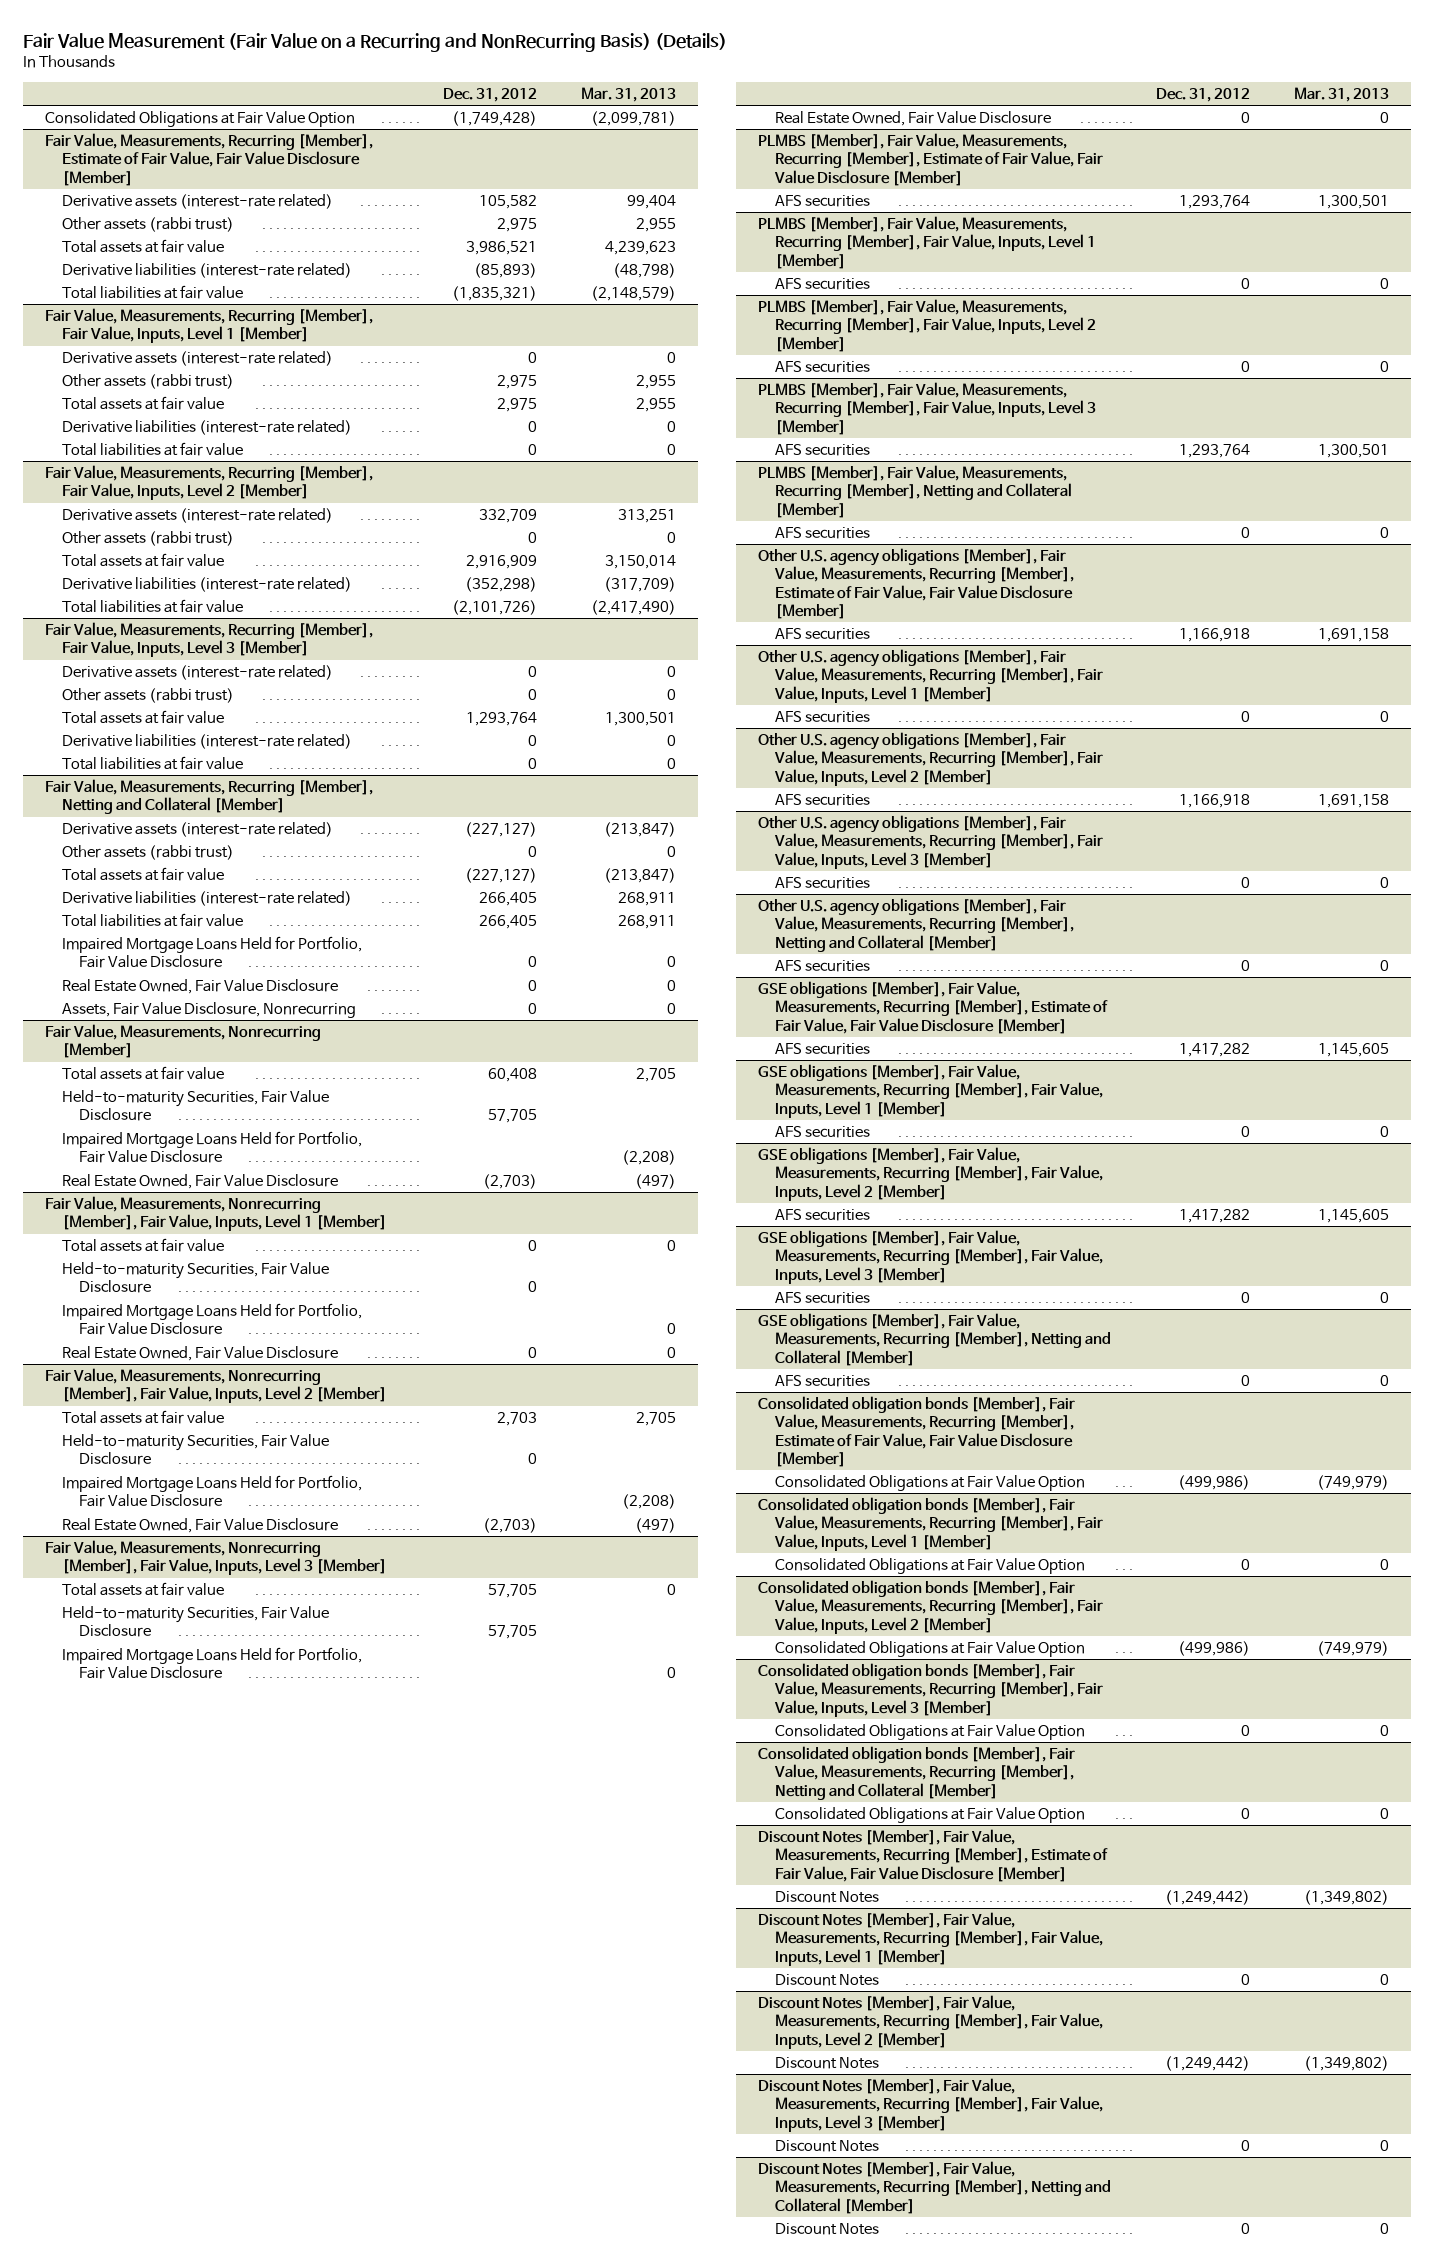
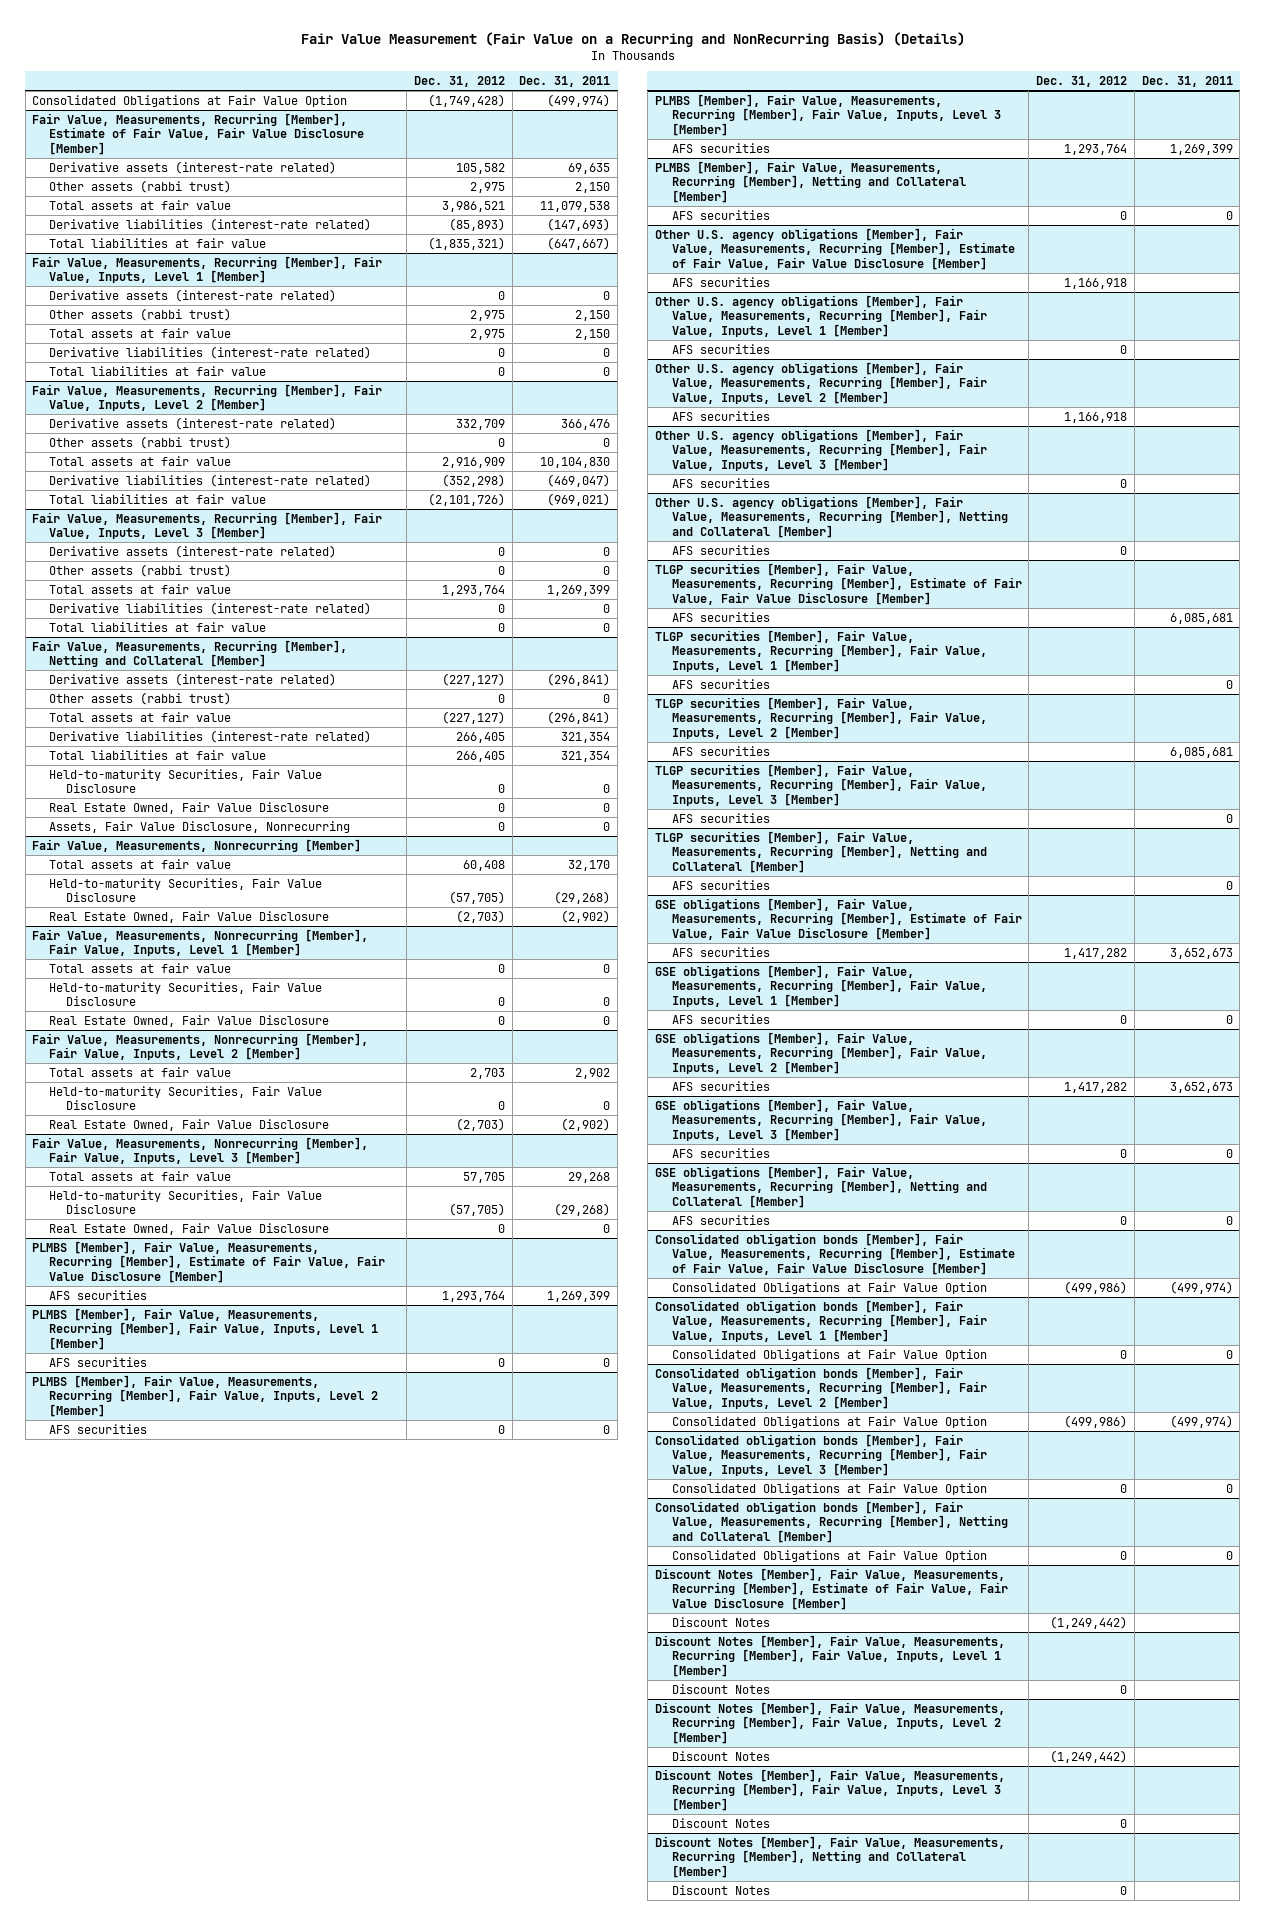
- | Dec. 31, 2012 | Mar. 31, 2013
+ | Dec. 31, 2012 | Dec. 31, 2011
@ Fair Value, Measurements, Recurring [Member], Netting and Collateral [Member]
- Impaired Mortgage Loans Held for Portfolio, Fair Value Disclosure | 0 | 0
+ Held-to-maturity Securities, Fair Value Disclosure | 0 | 0
@ Fair Value, Measurements, Nonrecurring [Member]
- Held-to-maturity Securities, Fair Value Disclosure | 57,705 |
- Impaired Mortgage Loans Held for Portfolio, Fair Value Disclosure | | (2,208)
+ Held-to-maturity Securities, Fair Value Disclosure | (57,705) | (29,268)
@ Fair Value, Measurements, Nonrecurring [Member], Fair Value, Inputs, Level 1 [Member]
- Impaired Mortgage Loans Held for Portfolio, Fair Value Disclosure | | 0
@ Fair Value, Measurements, Nonrecurring [Member], Fair Value, Inputs, Level 2 [Member]
- Impaired Mortgage Loans Held for Portfolio, Fair Value Disclosure | | (2,208)
@ Fair Value, Measurements, Nonrecurring [Member], Fair Value, Inputs, Level 3 [Member]
- Held-to-maturity Securities, Fair Value Disclosure | 57,705 |
- Impaired Mortgage Loans Held for Portfolio, Fair Value Disclosure | | 0
+ Held-to-maturity Securities, Fair Value Disclosure | (57,705) | (29,268)
+ TLGP securities [Member], Fair Value, Measurements, Recurring [Member], Estimate of Fair Value, Fair Value Disclosure [Member]
+ AFS securities | | 6,085,681
+ TLGP securities [Member], Fair Value, Measurements, Recurring [Member], Fair Value, Inputs, Level 1 [Member]
+ AFS securities | | 0
+ TLGP securities [Member], Fair Value, Measurements, Recurring [Member], Fair Value, Inputs, Level 2 [Member]
+ AFS securities | | 6,085,681
+ TLGP securities [Member], Fair Value, Measurements, Recurring [Member], Fair Value, Inputs, Level 3 [Member]
+ AFS securities | | 0
+ TLGP securities [Member], Fair Value, Measurements, Recurring [Member], Netting and Collateral [Member]
+ AFS securities | | 0

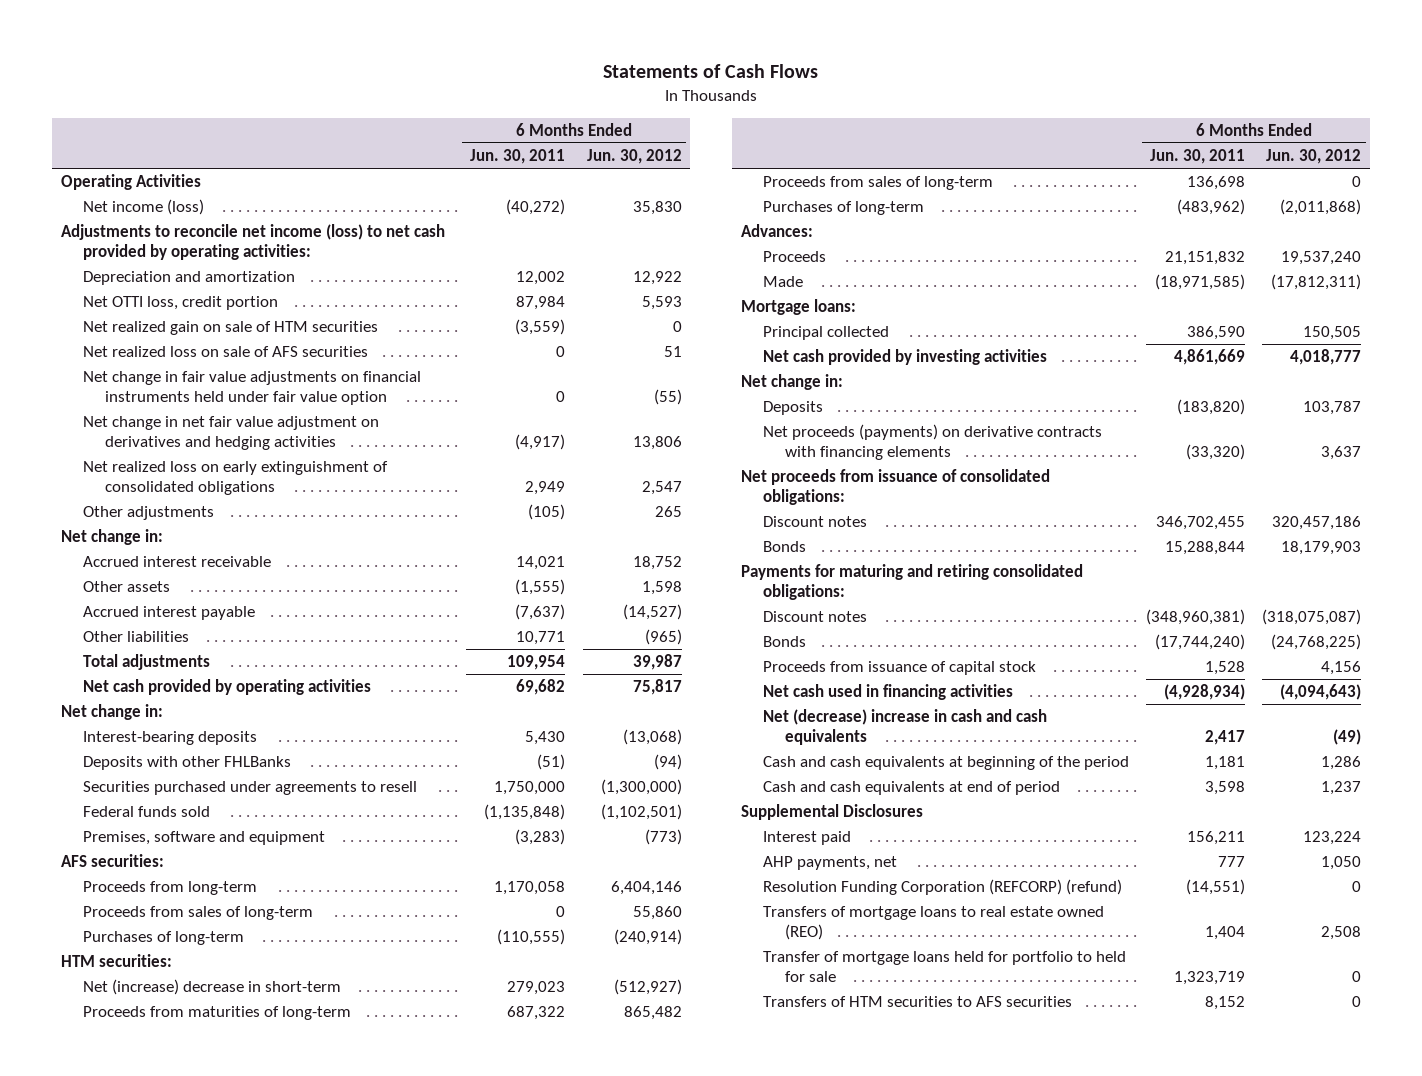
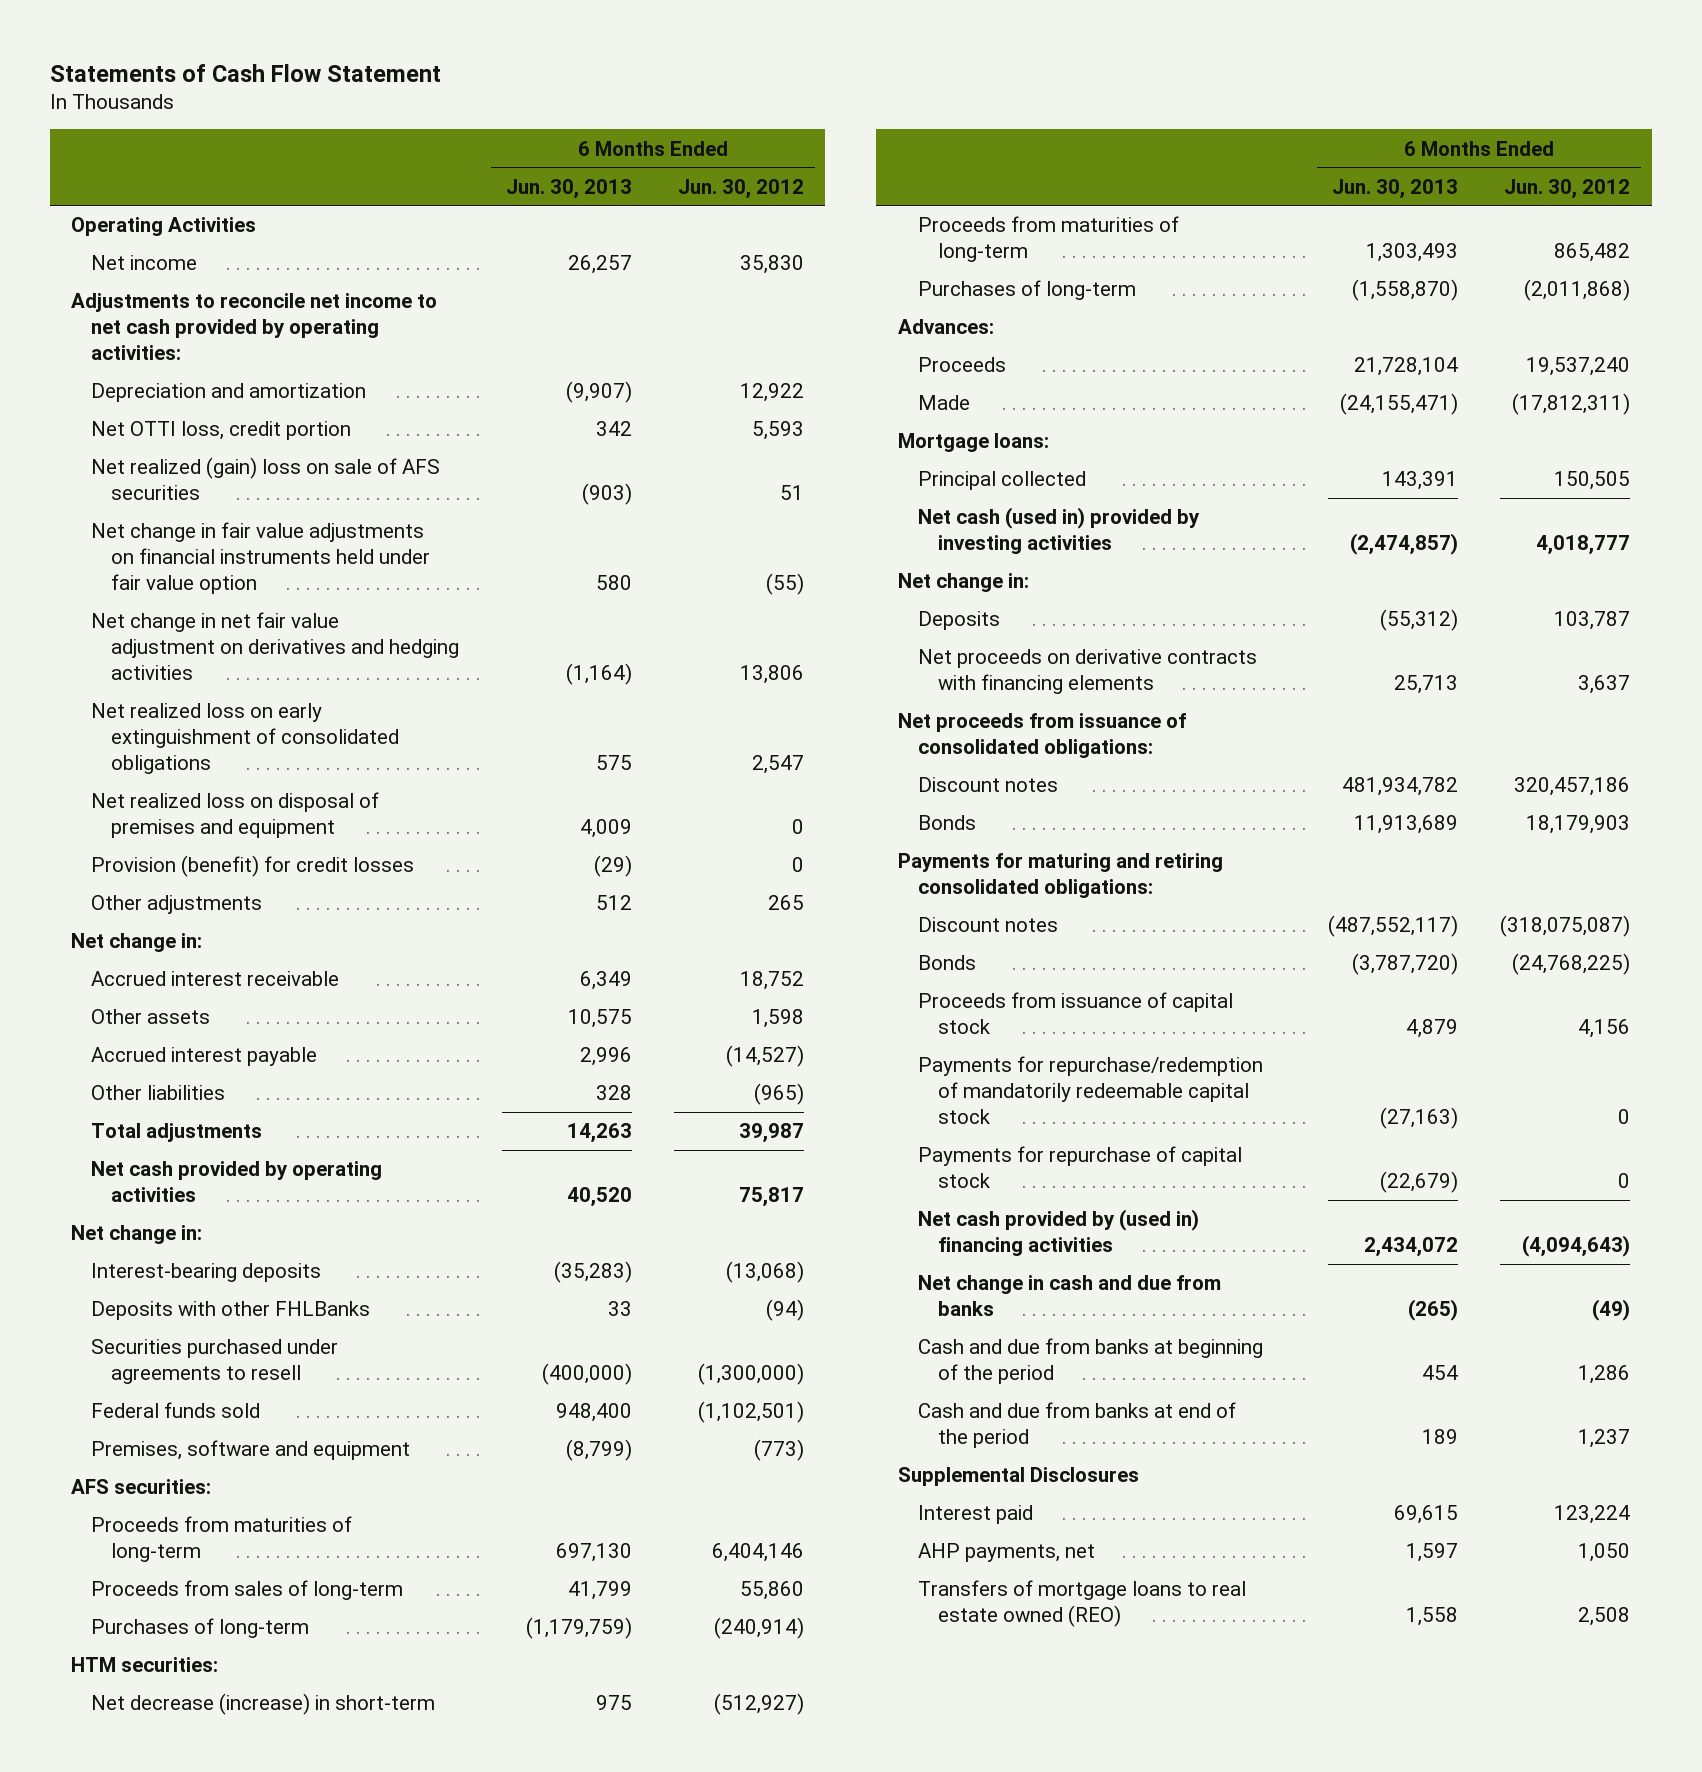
- Statements of Cash Flows
+ Statements of Cash Flow Statement
- | 6 Months Ended Jun. 30, 2011 | 6 Months Ended Jun. 30, 2012
+ | 6 Months Ended Jun. 30, 2013 | 6 Months Ended Jun. 30, 2012
- Net income (loss) | (40,272) | 35,830
- Adjustments to reconcile net income (loss) to net cash provided by operating activities:
+ Net income | 26,257 | 35,830
+ Adjustments to reconcile net income to net cash provided by operating activities:
- Net realized gain on sale of HTM securities | (3,559) | 0
- Net realized loss on sale of AFS securities | 0 | 51
+ Net realized (gain) loss on sale of AFS securities | (903) | 51
+ Net realized loss on disposal of premises and equipment | 4,009 | 0
+ Provision (benefit) for credit losses | (29) | 0
- Proceeds from long-term | 1,170,058 | 6,404,146
+ Proceeds from maturities of long-term | 697,130 | 6,404,146
- Net (increase) decrease in short-term | 279,023 | (512,927)
+ Net decrease (increase) in short-term | 975 | (512,927)
- Proceeds from sales of long-term | 136,698 | 0
- Net cash provided by investing activities | 4,861,669 | 4,018,777
+ Net cash (used in) provided by investing activities | (2,474,857) | 4,018,777
- Net proceeds (payments) on derivative contracts with financing elements | (33,320) | 3,637
+ Net proceeds on derivative contracts with financing elements | 25,713 | 3,637
- Net cash used in financing activities | (4,928,934) | (4,094,643)
- Net (decrease) increase in cash and cash equivalents | 2,417 | (49)
- Cash and cash equivalents at beginning of the period | 1,181 | 1,286
- Cash and cash equivalents at end of period | 3,598 | 1,237
+ Payments for repurchase/redemption of mandatorily redeemable capital stock | (27,163) | 0
+ Payments for repurchase of capital stock | (22,679) | 0
+ Net cash provided by (used in) financing activities | 2,434,072 | (4,094,643)
+ Net change in cash and due from banks | (265) | (49)
+ Cash and due from banks at beginning of the period | 454 | 1,286
+ Cash and due from banks at end of the period | 189 | 1,237
- Resolution Funding Corporation (REFCORP) (refund) | (14,551) | 0
- Transfer of mortgage loans held for portfolio to held for sale | 1,323,719 | 0
- Transfers of HTM securities to AFS securities | 8,152 | 0

